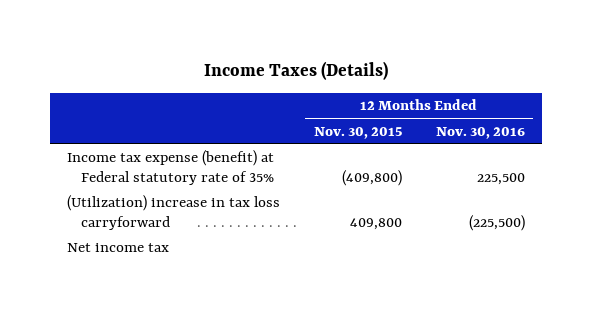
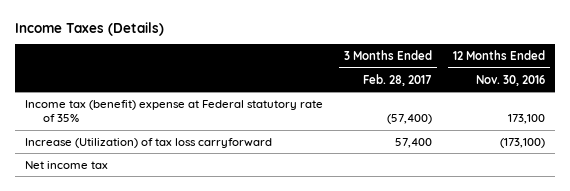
- | 12 Months Ended Nov. 30, 2015 | 12 Months Ended Nov. 30, 2016
+ | 3 Months Ended Feb. 28, 2017 | 12 Months Ended Nov. 30, 2016
- Income tax expense (benefit) at Federal statutory rate of 35% | (409,800) | 225,500
- (Utilization) increase in tax loss carryforward | 409,800 | (225,500)
+ Income tax (benefit) expense at Federal statutory rate of 35% | (57,400) | 173,100
+ Increase (Utilization) of tax loss carryforward | 57,400 | (173,100)

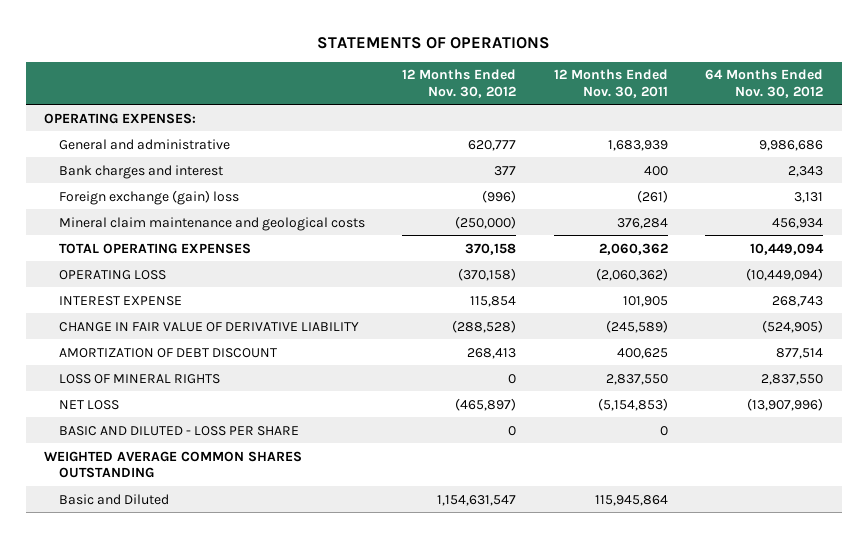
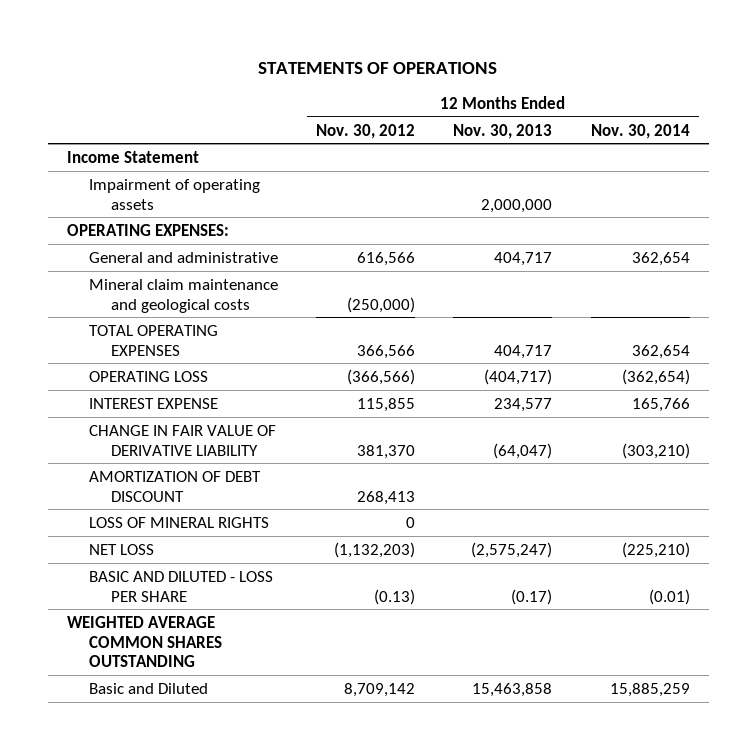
- | 12 Months Ended Nov. 30, 2012 | 12 Months Ended Nov. 30, 2011 | 64 Months Ended Nov. 30, 2012
+ | 12 Months Ended Nov. 30, 2012 | 12 Months Ended Nov. 30, 2013 | 12 Months Ended Nov. 30, 2014
+ Income Statement
+ Impairment of operating assets | | 2,000,000 |
- General and administrative | 620,777 | 1,683,939 | 9,986,686
- Bank charges and interest | 377 | 400 | 2,343
- Foreign exchange (gain) loss | (996) | (261) | 3,131
+ General and administrative | 616,566 | 404,717 | 362,654
- TOTAL OPERATING EXPENSES | 370,158 | 2,060,362 | 10,449,094
- OPERATING LOSS | (370,158) | (2,060,362) | (10,449,094)
- INTEREST EXPENSE | 115,854 | 101,905 | 268,743
- CHANGE IN FAIR VALUE OF DERIVATIVE LIABILITY | (288,528) | (245,589) | (524,905)
+ TOTAL OPERATING EXPENSES | 366,566 | 404,717 | 362,654
+ OPERATING LOSS | (366,566) | (404,717) | (362,654)
+ INTEREST EXPENSE | 115,855 | 234,577 | 165,766
+ CHANGE IN FAIR VALUE OF DERIVATIVE LIABILITY | 381,370 | (64,047) | (303,210)
- NET LOSS | (465,897) | (5,154,853) | (13,907,996)
- BASIC AND DILUTED - LOSS PER SHARE | 0 | 0 |
+ NET LOSS | (1,132,203) | (2,575,247) | (225,210)
+ BASIC AND DILUTED - LOSS PER SHARE | (0.13) | (0.17) | (0.01)
- Basic and Diluted | 1,154,631,547 | 115,945,864 |
+ Basic and Diluted | 8,709,142 | 15,463,858 | 15,885,259

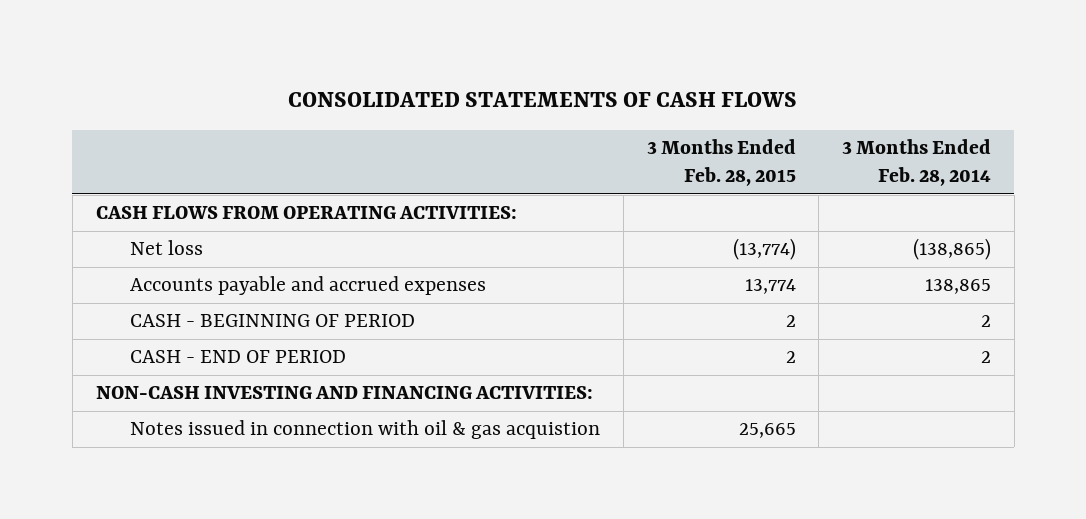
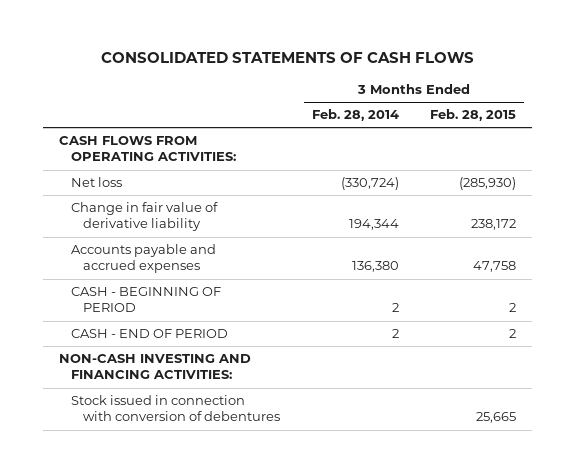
- | 3 Months Ended Feb. 28, 2015 | 3 Months Ended Feb. 28, 2014
+ | 3 Months Ended Feb. 28, 2014 | 3 Months Ended Feb. 28, 2015
- Net loss | (13,774) | (138,865)
- Accounts payable and accrued expenses | 13,774 | 138,865
+ Net loss | (330,724) | (285,930)
+ Change in fair value of derivative liability | 194,344 | 238,172
+ Accounts payable and accrued expenses | 136,380 | 47,758
- Notes issued in connection with oil & gas acquistion | 25,665 |
+ Stock issued in connection with conversion of debentures | | 25,665

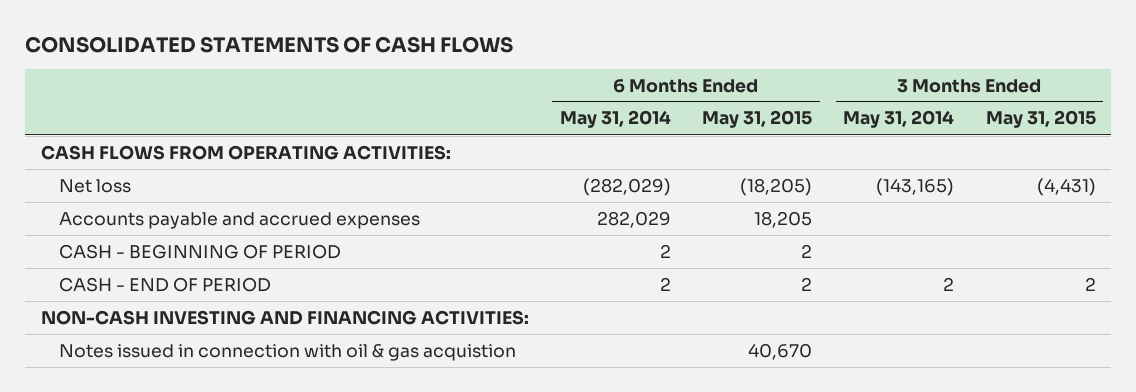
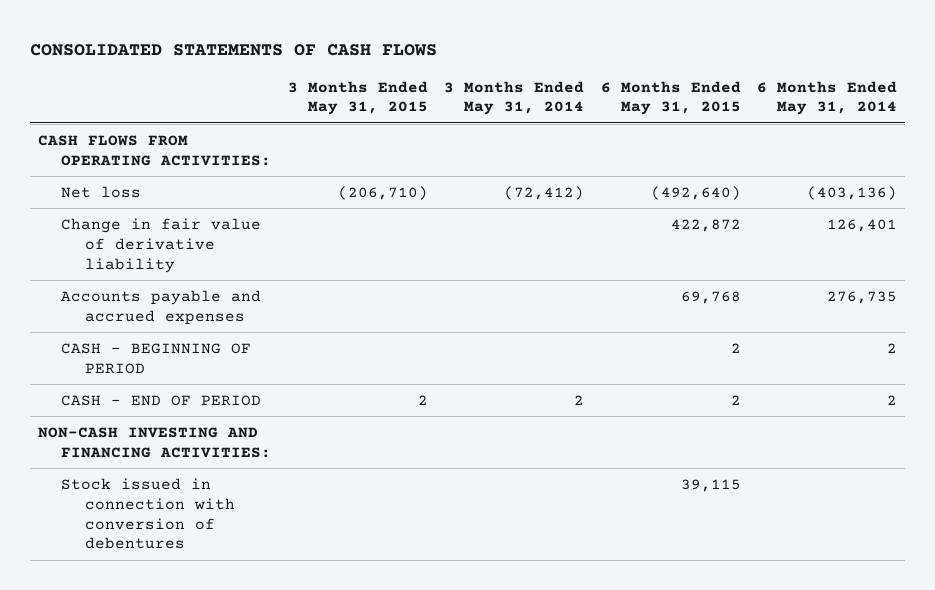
- | 6 Months Ended May 31, 2014 | 6 Months Ended May 31, 2015 | 3 Months Ended May 31, 2014 | 3 Months Ended May 31, 2015
+ | 3 Months Ended May 31, 2015 | 3 Months Ended May 31, 2014 | 6 Months Ended May 31, 2015 | 6 Months Ended May 31, 2014
- Net loss | (282,029) | (18,205) | (143,165) | (4,431)
- Accounts payable and accrued expenses | 282,029 | 18,205 | |
+ Net loss | (206,710) | (72,412) | (492,640) | (403,136)
+ Change in fair value of derivative liability | | | 422,872 | 126,401
+ Accounts payable and accrued expenses | | | 69,768 | 276,735
- Notes issued in connection with oil & gas acquistion | | 40,670 | |
+ Stock issued in connection with conversion of debentures | | | 39,115 |

